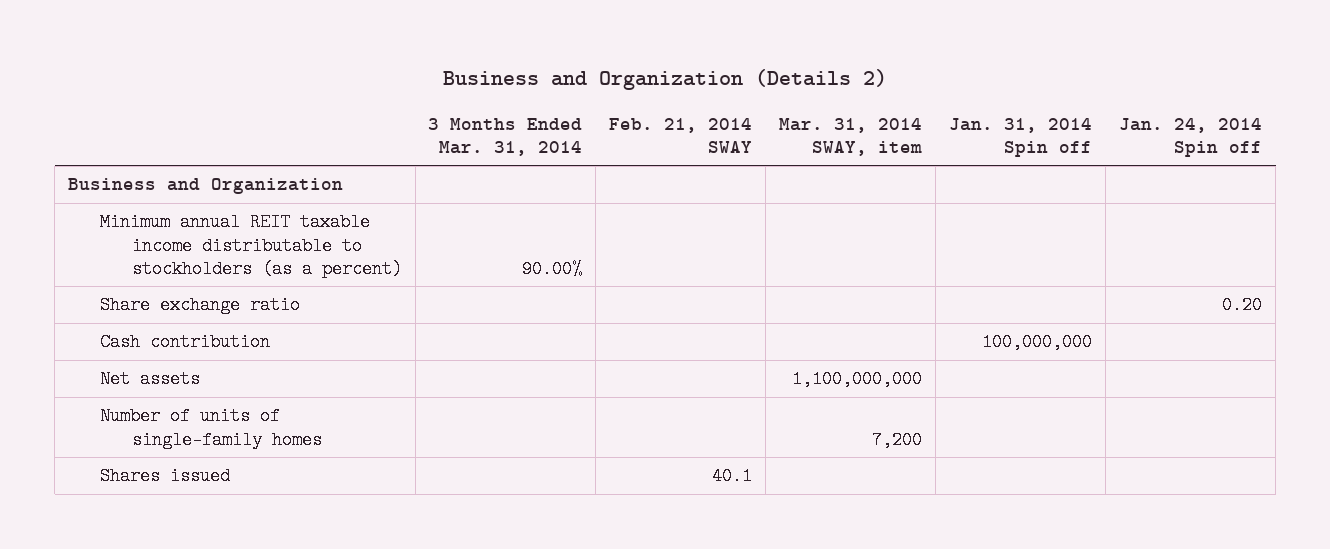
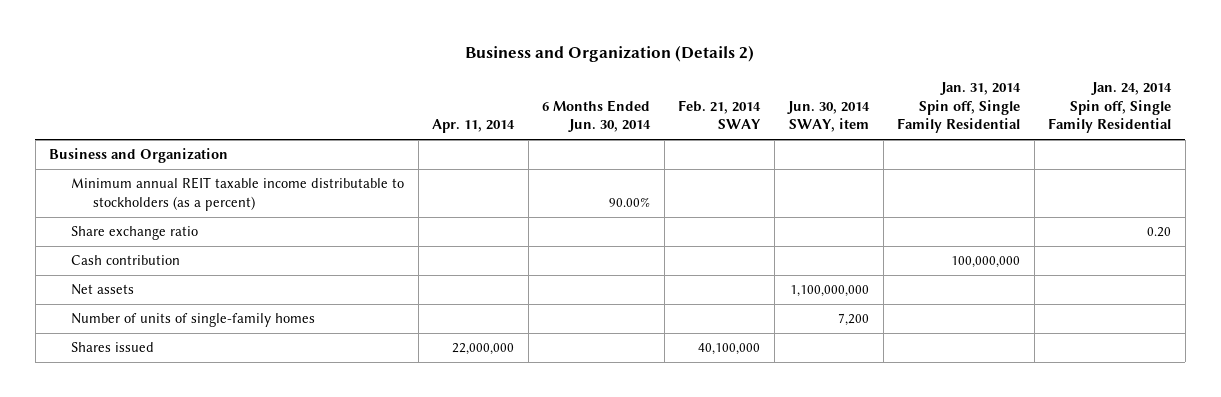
- | 3 Months Ended Mar. 31, 2014 | Feb. 21, 2014 SWAY | Mar. 31, 2014 SWAY, item | Jan. 31, 2014 Spin off | Jan. 24, 2014 Spin off
+ | Apr. 11, 2014 | 6 Months Ended Jun. 30, 2014 | Feb. 21, 2014 SWAY | Jun. 30, 2014 SWAY, item | Jan. 31, 2014 Spin off, Single Family Residential | Jan. 24, 2014 Spin off, Single Family Residential
- Shares issued | | 40.1 | | |
+ Shares issued | 22,000,000 | | 40,100,000 | | |

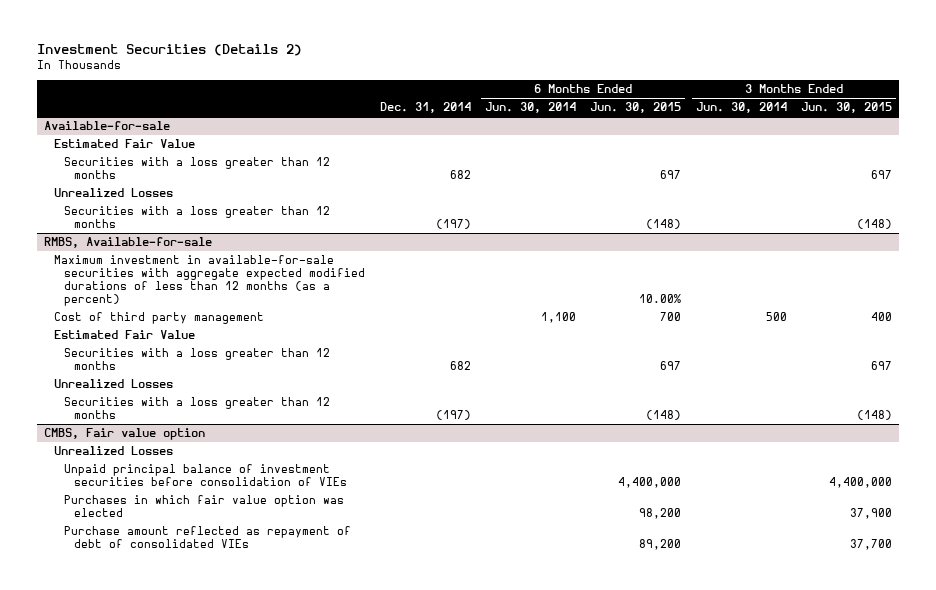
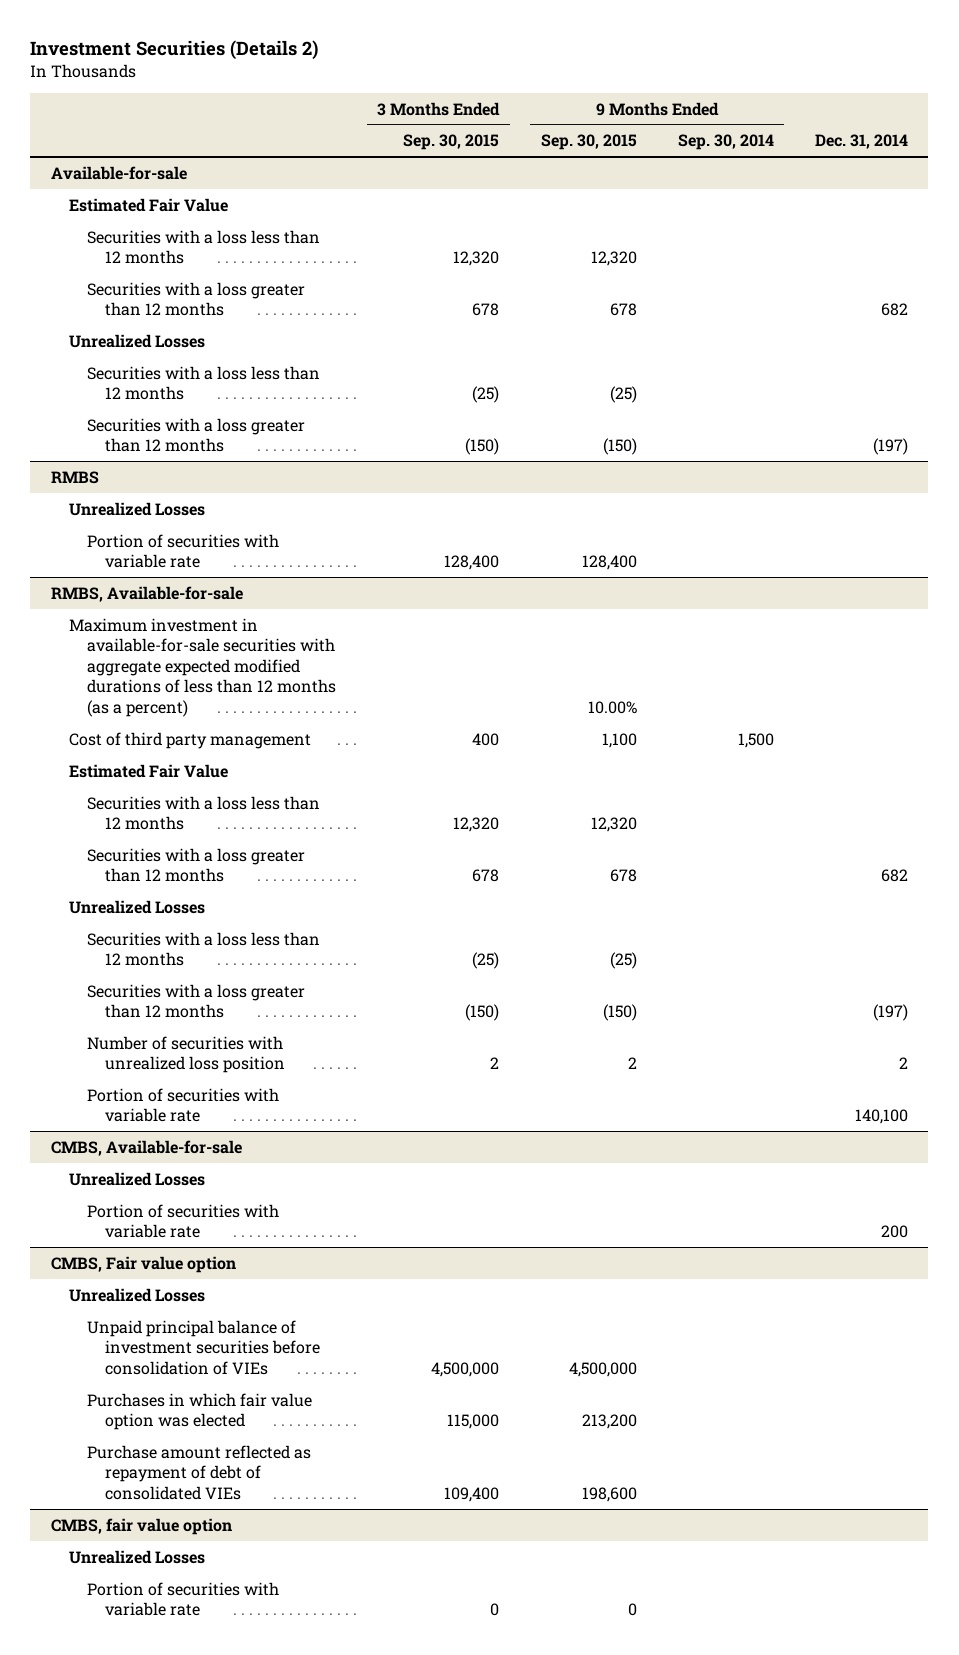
- | Dec. 31, 2014 | 6 Months Ended Jun. 30, 2014 | 6 Months Ended Jun. 30, 2015 | 3 Months Ended Jun. 30, 2014 | 3 Months Ended Jun. 30, 2015
+ | 3 Months Ended Sep. 30, 2015 | 9 Months Ended Sep. 30, 2015 | 9 Months Ended Sep. 30, 2014 | Dec. 31, 2014
@ Available-for-sale
+ Securities with a loss less than 12 months | 12,320 | 12,320 | |
+ Securities with a loss less than 12 months | (25) | (25) | |
+ RMBS
+ Unrealized Losses
+ Portion of securities with variable rate | 128,400 | 128,400 | |
@ RMBS, Available-for-sale
+ Securities with a loss less than 12 months | 12,320 | 12,320 | |
+ Securities with a loss less than 12 months | (25) | (25) | |
+ Number of securities with unrealized loss position | 2 | 2 | | 2
+ Portion of securities with variable rate | | | | 140,100
+ CMBS, Available-for-sale
+ Unrealized Losses
+ Portion of securities with variable rate | | | | 200
+ CMBS, fair value option
+ Unrealized Losses
+ Portion of securities with variable rate | 0 | 0 | |

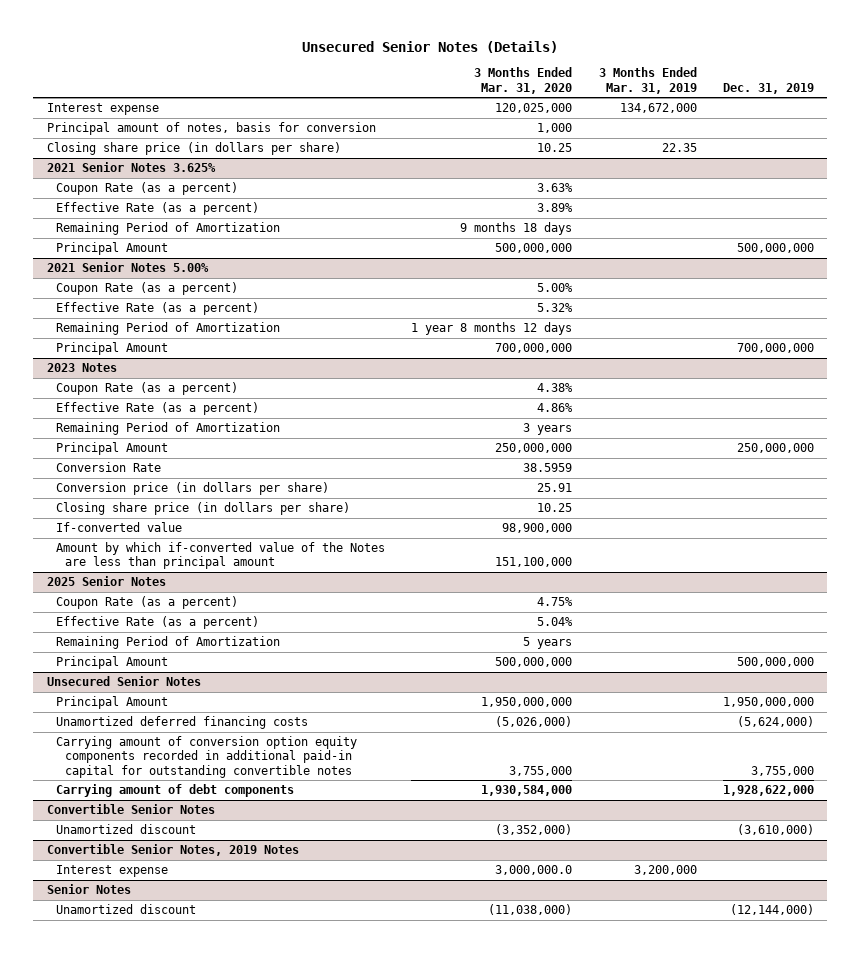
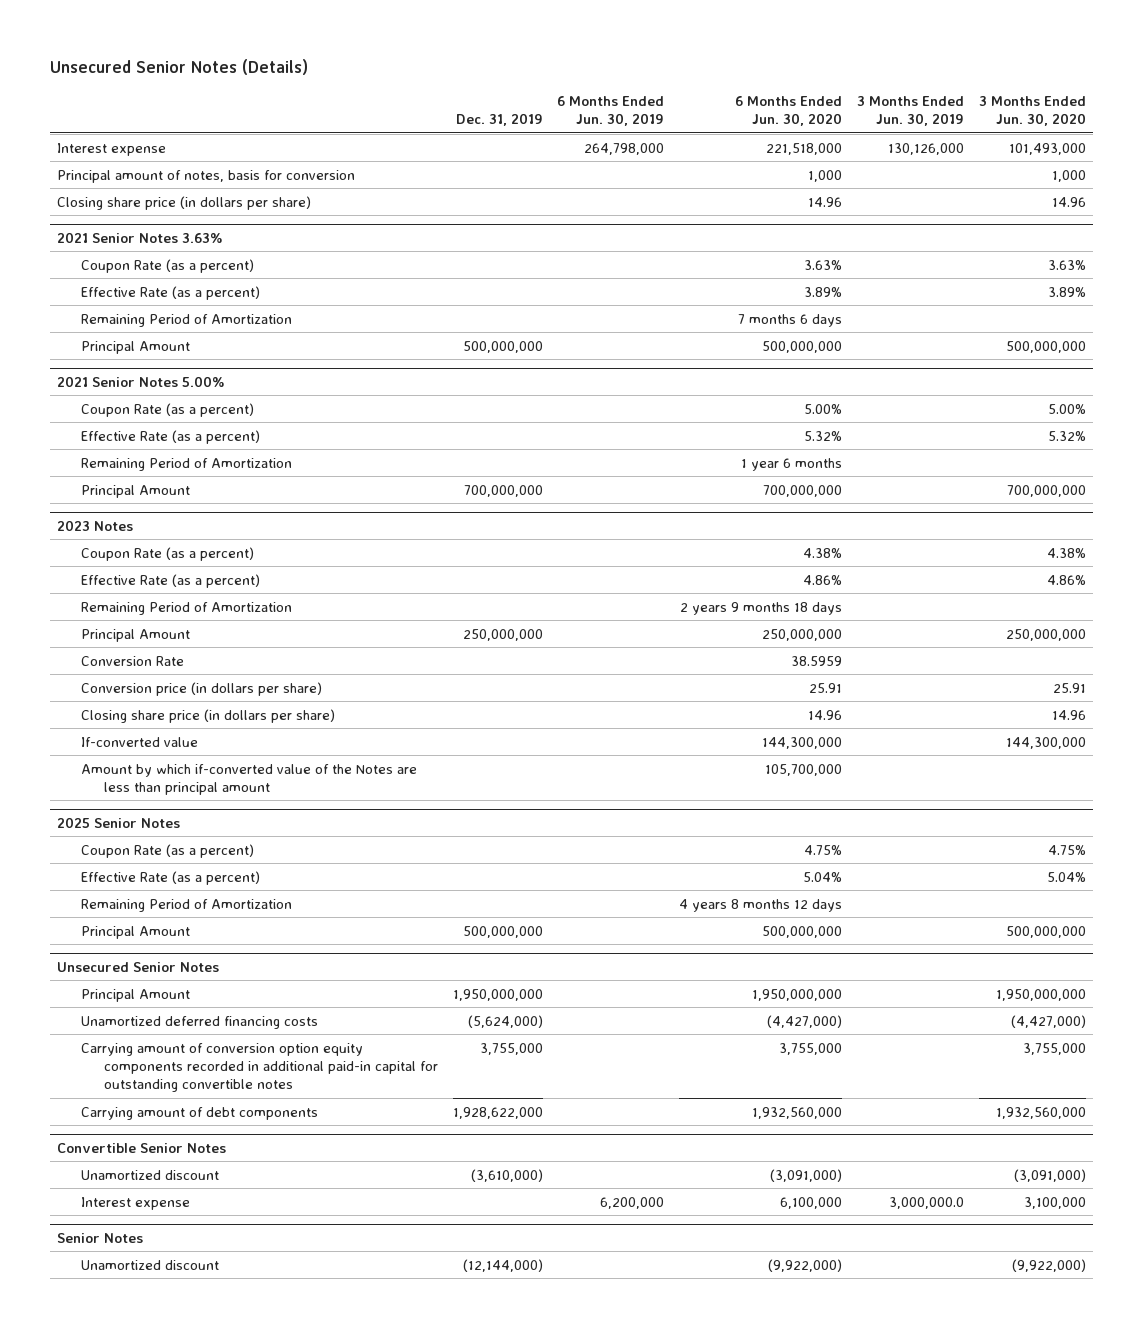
- | 3 Months Ended Mar. 31, 2020 | 3 Months Ended Mar. 31, 2019 | Dec. 31, 2019
+ | Dec. 31, 2019 | 6 Months Ended Jun. 30, 2019 | 6 Months Ended Jun. 30, 2020 | 3 Months Ended Jun. 30, 2019 | 3 Months Ended Jun. 30, 2020
- 2021 Senior Notes 3.625%
+ 2021 Senior Notes 3.63%
- Convertible Senior Notes, 2019 Notes
- Interest expense | 3,000,000.0 | 3,200,000 |
@ Convertible Senior Notes
+ Interest expense | | 6,200,000 | 6,100,000 | 3,000,000.0 | 3,100,000

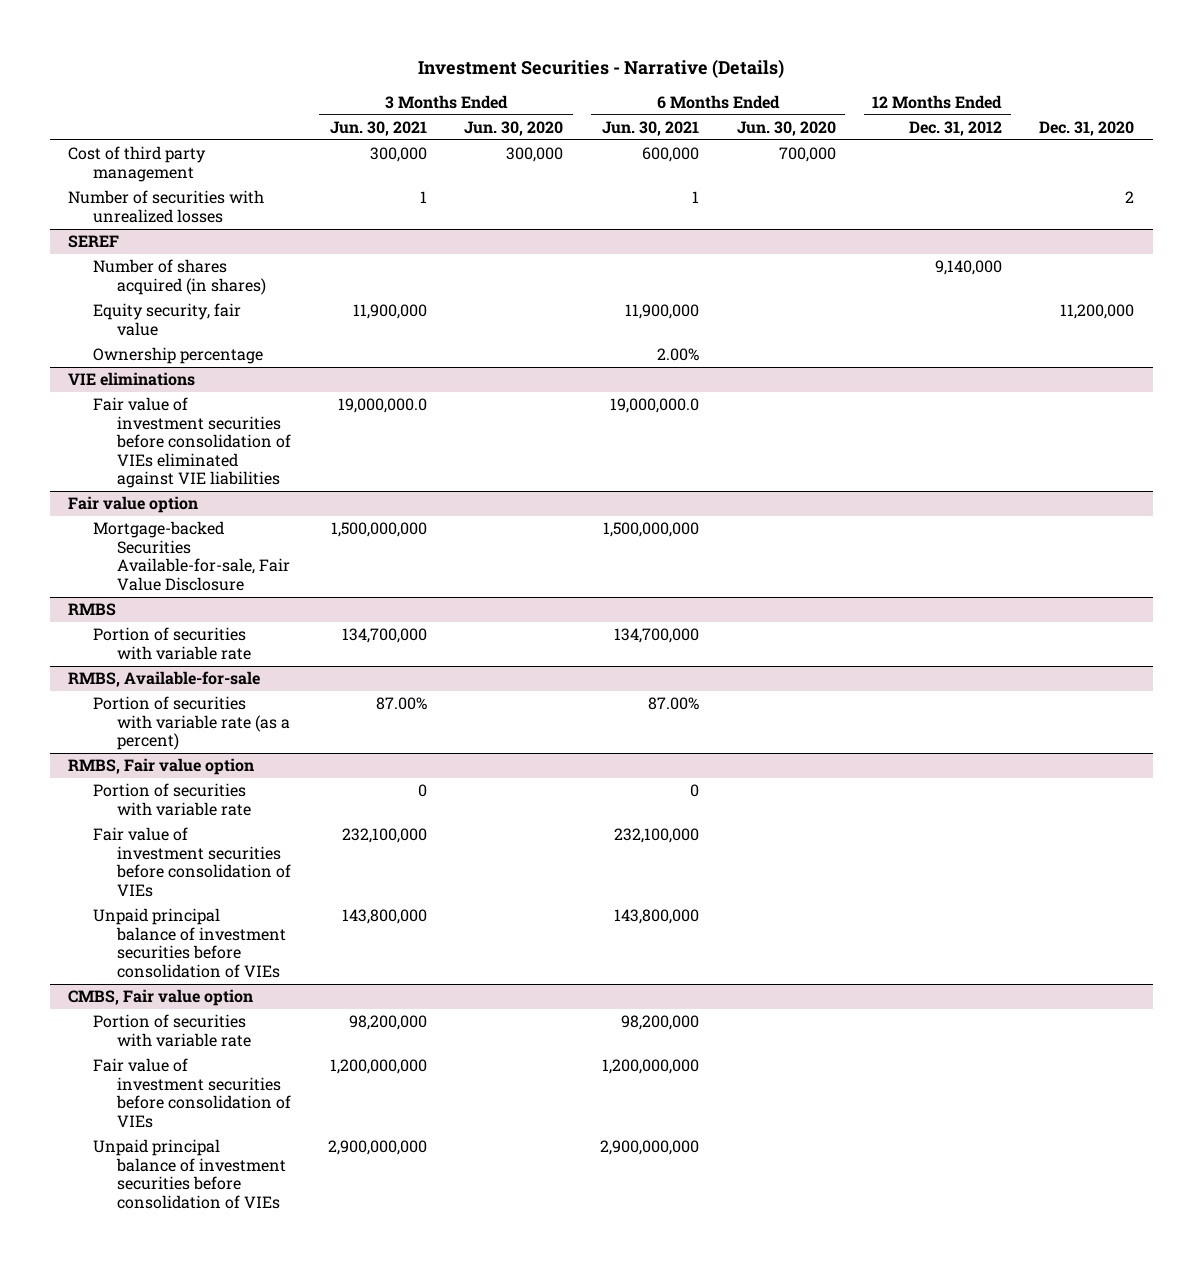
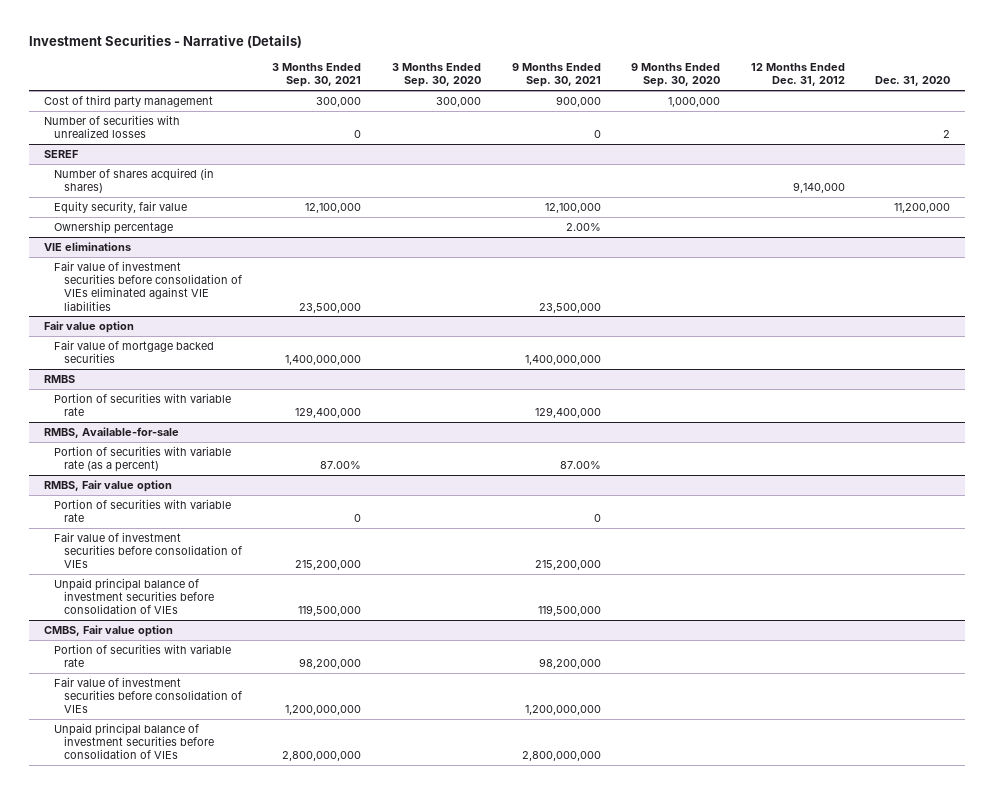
- | 3 Months Ended Jun. 30, 2021 | 3 Months Ended Jun. 30, 2020 | 6 Months Ended Jun. 30, 2021 | 6 Months Ended Jun. 30, 2020 | 12 Months Ended Dec. 31, 2012 | Dec. 31, 2020
+ | 3 Months Ended Sep. 30, 2021 | 3 Months Ended Sep. 30, 2020 | 9 Months Ended Sep. 30, 2021 | 9 Months Ended Sep. 30, 2020 | 12 Months Ended Dec. 31, 2012 | Dec. 31, 2020
@ Fair value option
- Mortgage-backed Securities Available-for-sale, Fair Value Disclosure | 1,500,000,000 | | 1,500,000,000 | | |
+ Fair value of mortgage backed securities | 1,400,000,000 | | 1,400,000,000 | | |

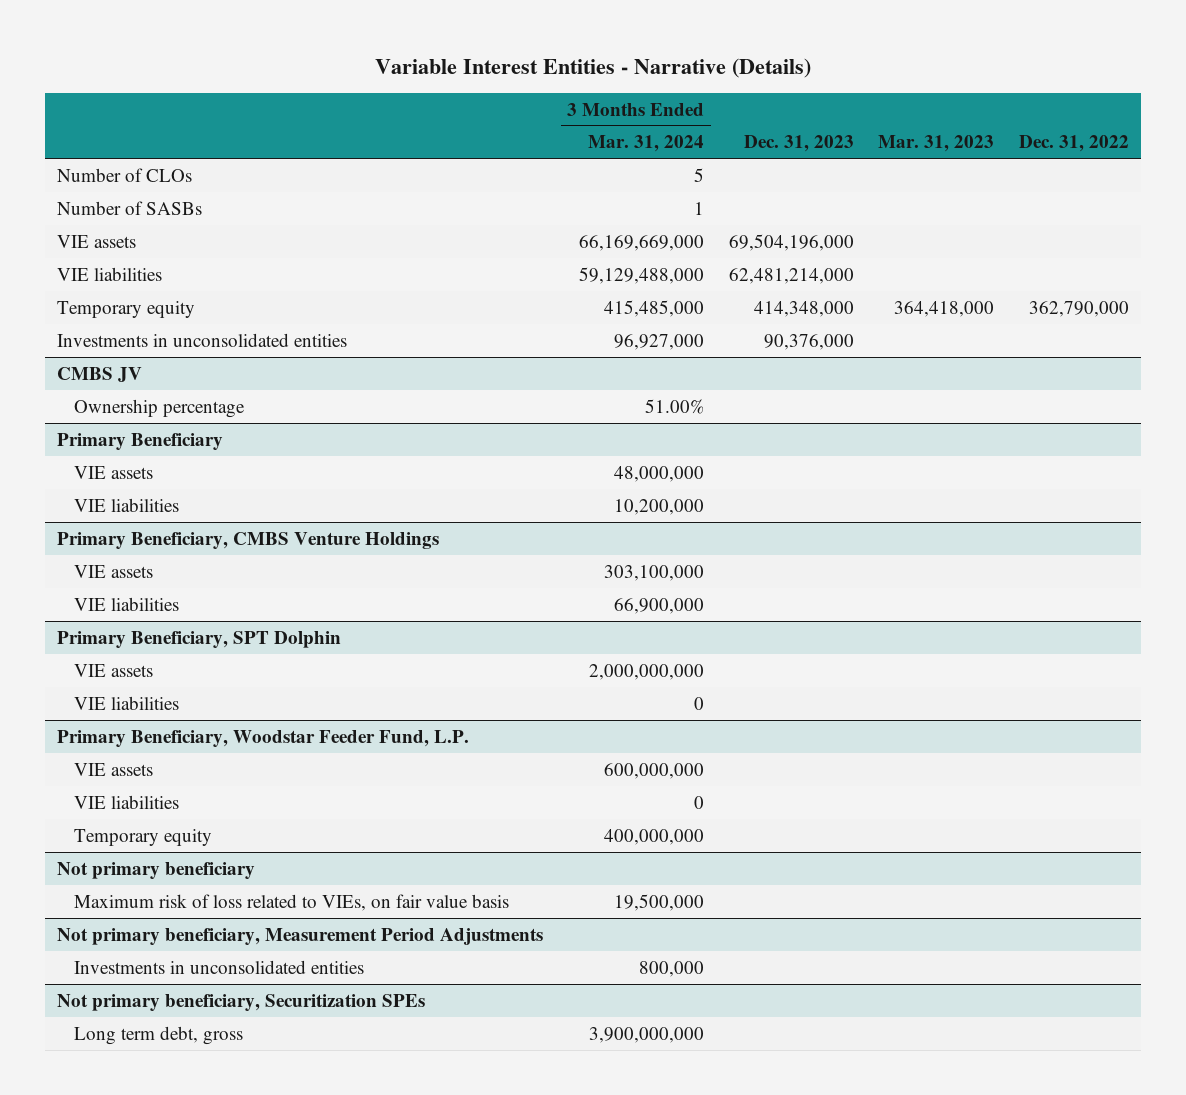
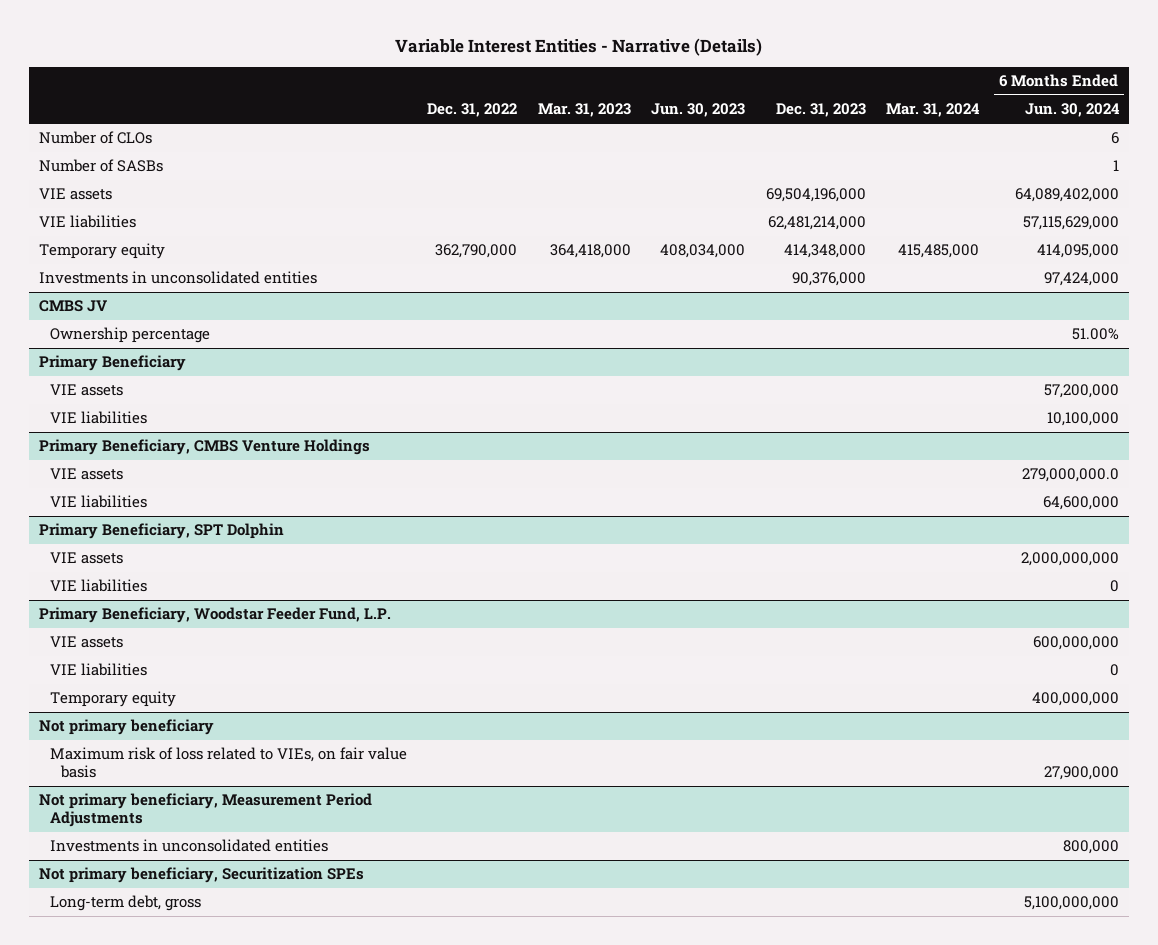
- | 3 Months Ended Mar. 31, 2024 | Dec. 31, 2023 | Mar. 31, 2023 | Dec. 31, 2022
+ | Dec. 31, 2022 | Mar. 31, 2023 | Jun. 30, 2023 | Dec. 31, 2023 | Mar. 31, 2024 | 6 Months Ended Jun. 30, 2024
@ Not primary beneficiary, Securitization SPEs
- Long term debt, gross | 3,900,000,000 | | |
+ Long-term debt, gross | | | | | | 5,100,000,000

